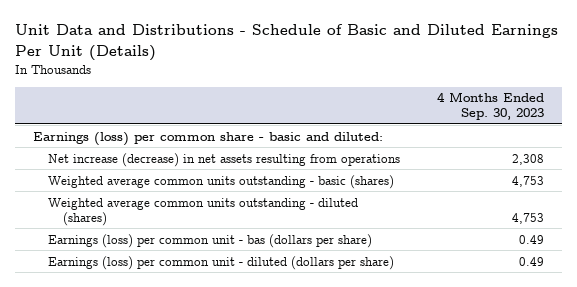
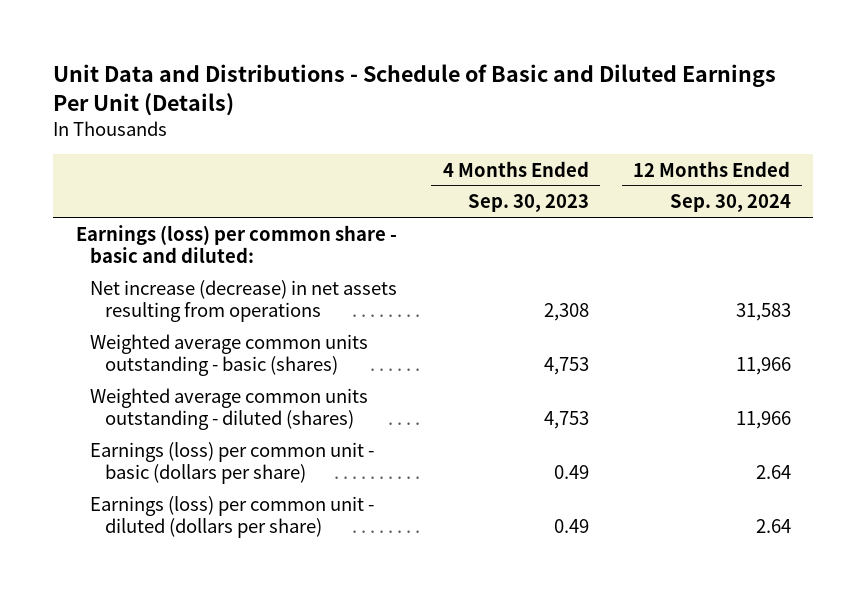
- | 4 Months Ended Sep. 30, 2023
+ | 4 Months Ended Sep. 30, 2023 | 12 Months Ended Sep. 30, 2024
- Earnings (loss) per common unit - bas (dollars per share) | 0.49
+ Earnings (loss) per common unit - basic (dollars per share) | 0.49 | 2.64

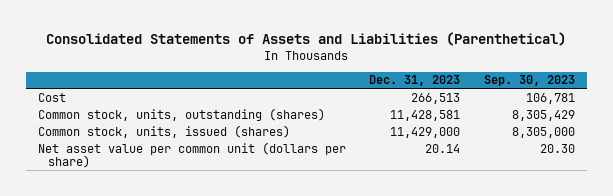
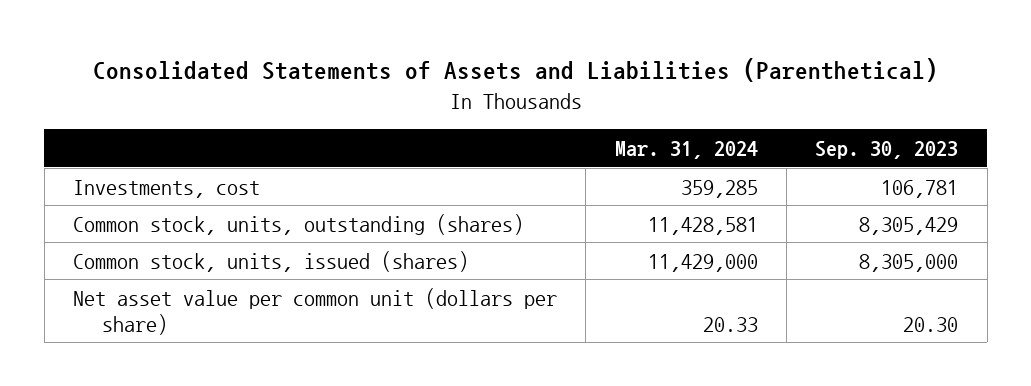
- | Dec. 31, 2023 | Sep. 30, 2023
+ | Mar. 31, 2024 | Sep. 30, 2023
- Cost | 266,513 | 106,781
+ Investments, cost | 359,285 | 106,781

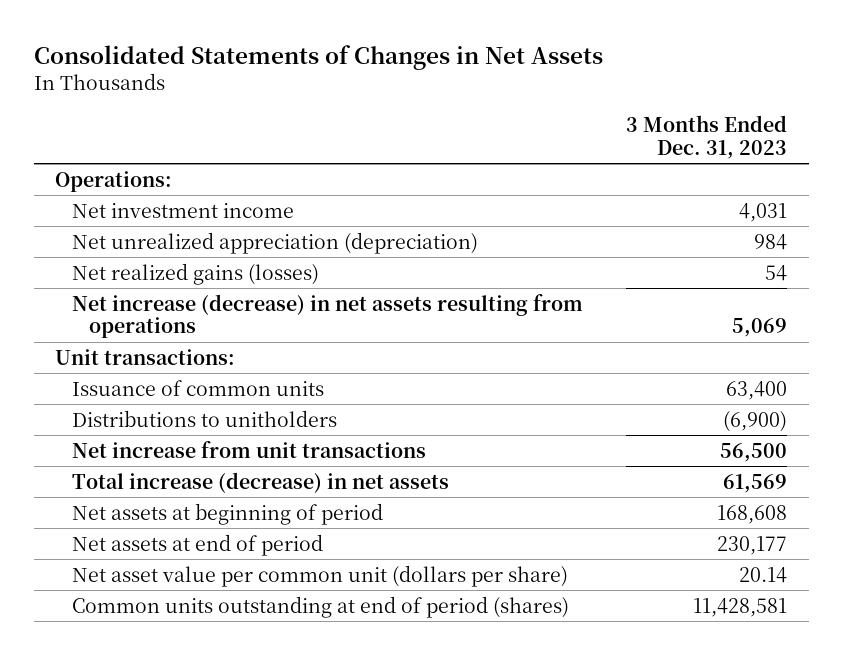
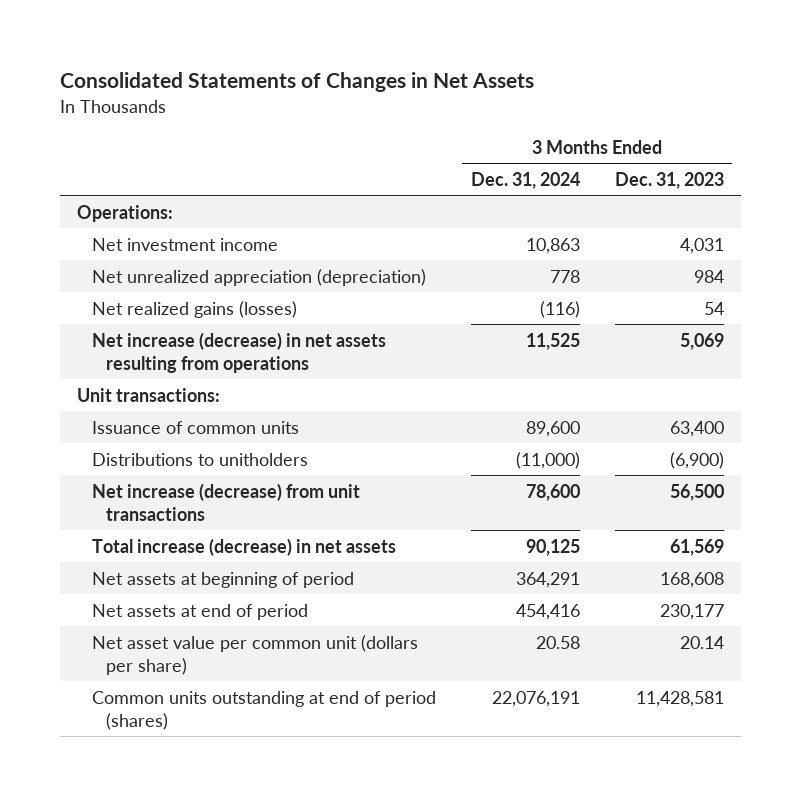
- | 3 Months Ended Dec. 31, 2023
+ | 3 Months Ended Dec. 31, 2024 | 3 Months Ended Dec. 31, 2023
- Net increase from unit transactions | 56,500
+ Net increase (decrease) from unit transactions | 78,600 | 56,500

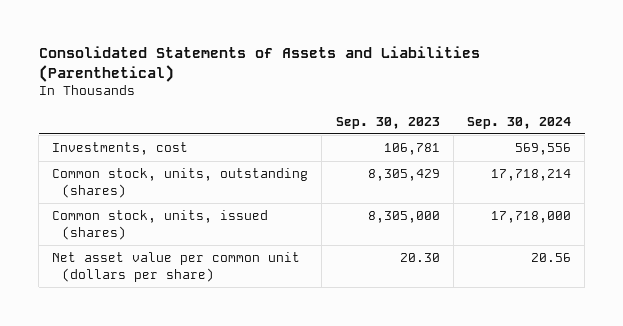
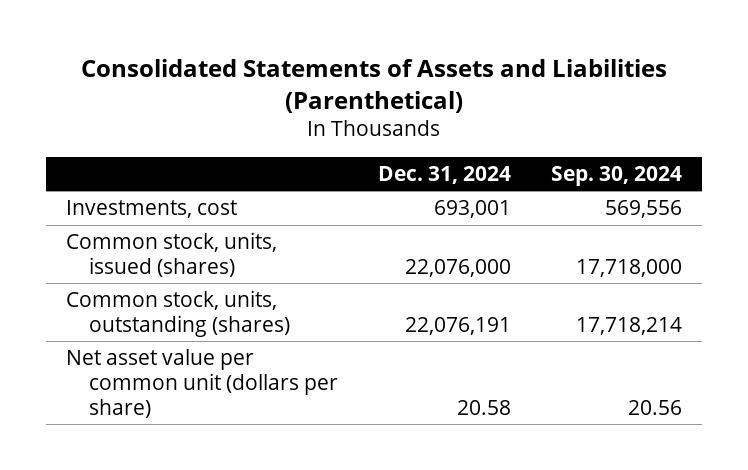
- | Sep. 30, 2023 | Sep. 30, 2024
+ | Dec. 31, 2024 | Sep. 30, 2024
moved down: Common stock, units, outstanding (shares) | 22,076,191 | 17,718,214

